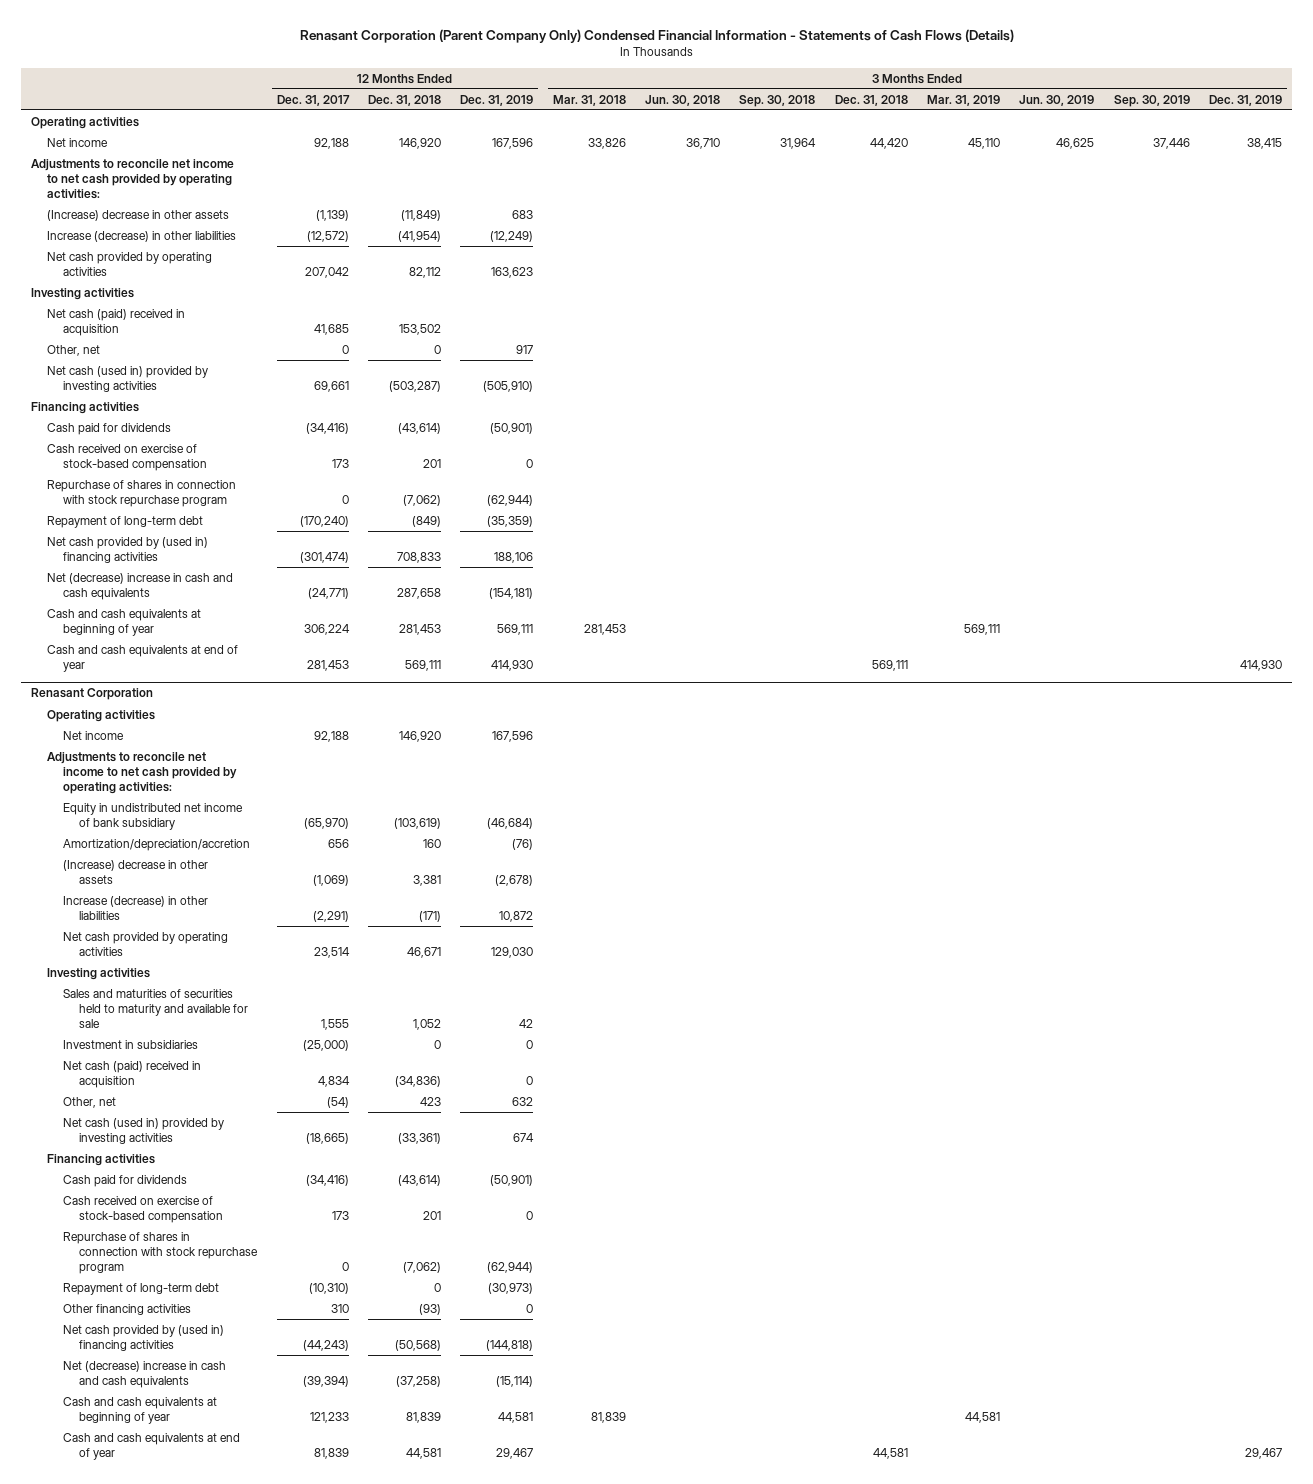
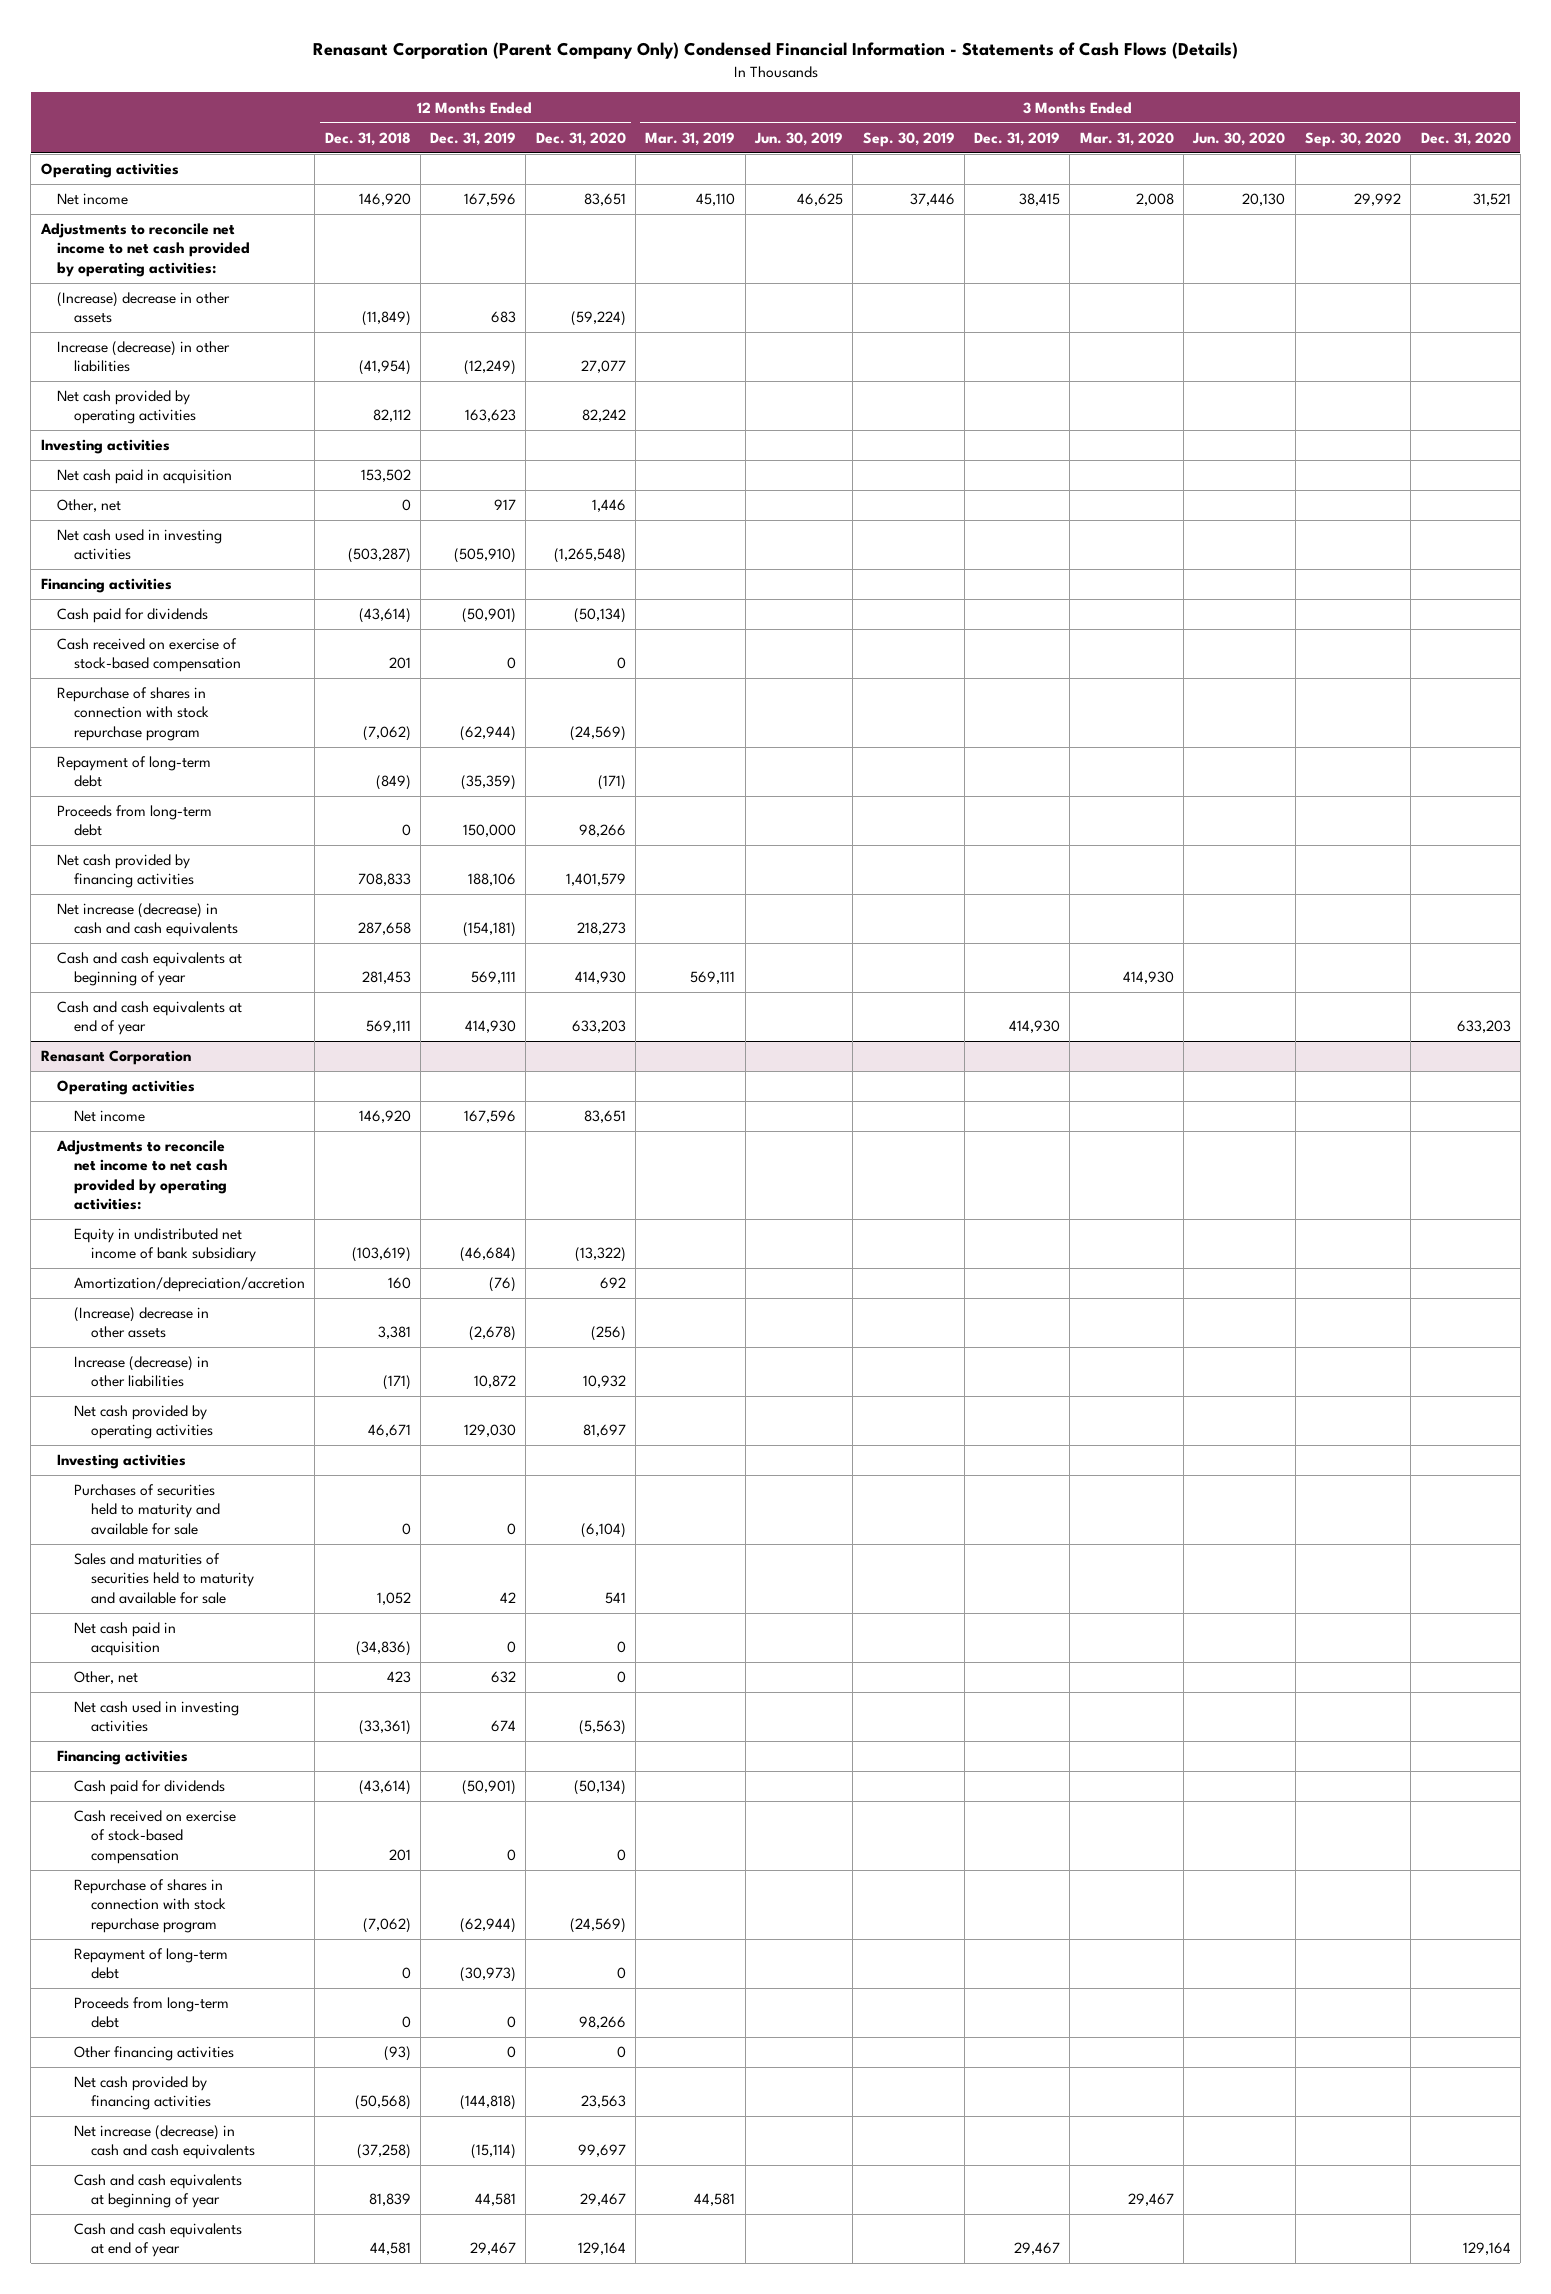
- | 12 Months Ended Dec. 31, 2017 | 12 Months Ended Dec. 31, 2018 | 12 Months Ended Dec. 31, 2019 | 3 Months Ended Mar. 31, 2018 | 3 Months Ended Jun. 30, 2018 | 3 Months Ended Sep. 30, 2018 | 3 Months Ended Dec. 31, 2018 | 3 Months Ended Mar. 31, 2019 | 3 Months Ended Jun. 30, 2019 | 3 Months Ended Sep. 30, 2019 | 3 Months Ended Dec. 31, 2019
+ | 12 Months Ended Dec. 31, 2018 | 12 Months Ended Dec. 31, 2019 | 12 Months Ended Dec. 31, 2020 | 3 Months Ended Mar. 31, 2019 | 3 Months Ended Jun. 30, 2019 | 3 Months Ended Sep. 30, 2019 | 3 Months Ended Dec. 31, 2019 | 3 Months Ended Mar. 31, 2020 | 3 Months Ended Jun. 30, 2020 | 3 Months Ended Sep. 30, 2020 | 3 Months Ended Dec. 31, 2020
- Net cash (paid) received in acquisition | 41,685 | 153,502 | | | | | | | | |
+ Net cash paid in acquisition | 153,502 | | | | | | | | | |
- Net cash (used in) provided by investing activities | 69,661 | (503,287) | (505,910) | | | | | | | |
+ Net cash used in investing activities | (503,287) | (505,910) | (1,265,548) | | | | | | | |
- Net cash provided by (used in) financing activities | (301,474) | 708,833 | 188,106 | | | | | | | |
- Net (decrease) increase in cash and cash equivalents | (24,771) | 287,658 | (154,181) | | | | | | | |
+ Proceeds from long-term debt | 0 | 150,000 | 98,266 | | | | | | | |
+ Net cash provided by financing activities | 708,833 | 188,106 | 1,401,579 | | | | | | | |
+ Net increase (decrease) in cash and cash equivalents | 287,658 | (154,181) | 218,273 | | | | | | | |
@ Renasant Corporation
+ Purchases of securities held to maturity and available for sale | 0 | 0 | (6,104) | | | | | | | |
- Investment in subsidiaries | (25,000) | 0 | 0 | | | | | | | |
- Net cash (paid) received in acquisition | 4,834 | (34,836) | 0 | | | | | | | |
+ Net cash paid in acquisition | (34,836) | 0 | 0 | | | | | | | |
- Net cash (used in) provided by investing activities | (18,665) | (33,361) | 674 | | | | | | | |
+ Net cash used in investing activities | (33,361) | 674 | (5,563) | | | | | | | |
+ Proceeds from long-term debt | 0 | 0 | 98,266 | | | | | | | |
- Net cash provided by (used in) financing activities | (44,243) | (50,568) | (144,818) | | | | | | | |
- Net (decrease) increase in cash and cash equivalents | (39,394) | (37,258) | (15,114) | | | | | | | |
+ Net cash provided by financing activities | (50,568) | (144,818) | 23,563 | | | | | | | |
+ Net increase (decrease) in cash and cash equivalents | (37,258) | (15,114) | 99,697 | | | | | | | |

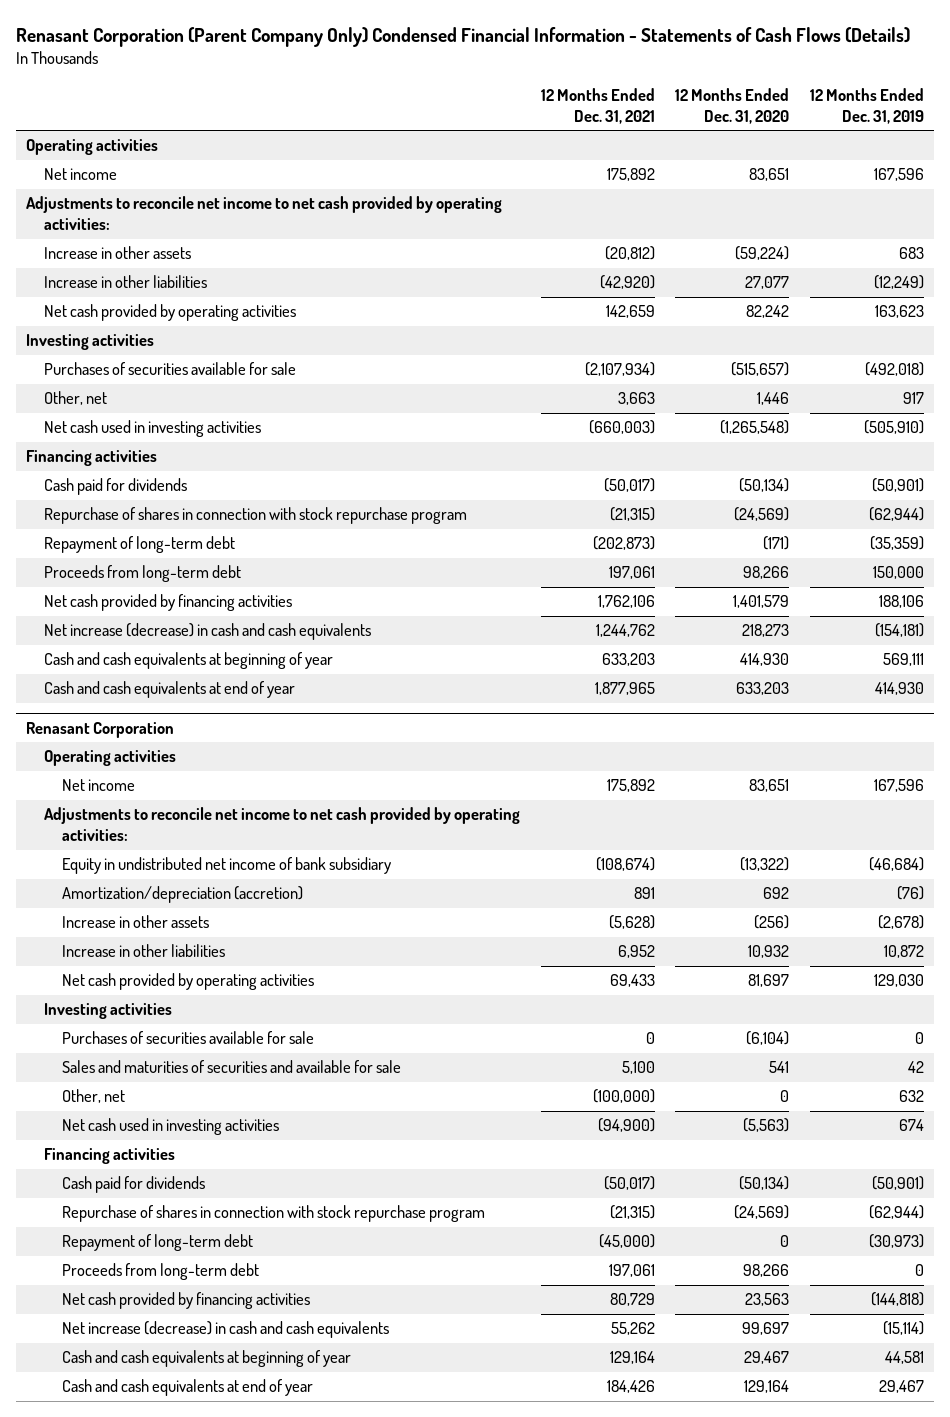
- | 12 Months Ended Dec. 31, 2018 | 12 Months Ended Dec. 31, 2019 | 12 Months Ended Dec. 31, 2020 | 3 Months Ended Mar. 31, 2019 | 3 Months Ended Jun. 30, 2019 | 3 Months Ended Sep. 30, 2019 | 3 Months Ended Dec. 31, 2019 | 3 Months Ended Mar. 31, 2020 | 3 Months Ended Jun. 30, 2020 | 3 Months Ended Sep. 30, 2020 | 3 Months Ended Dec. 31, 2020
+ | 12 Months Ended Dec. 31, 2021 | 12 Months Ended Dec. 31, 2020 | 12 Months Ended Dec. 31, 2019
- (Increase) decrease in other assets | (11,849) | 683 | (59,224) | | | | | | | |
- Increase (decrease) in other liabilities | (41,954) | (12,249) | 27,077 | | | | | | | |
+ Increase in other assets | (20,812) | (59,224) | 683
+ Increase in other liabilities | (42,920) | 27,077 | (12,249)
- Net cash paid in acquisition | 153,502 | | | | | | | | | |
+ Purchases of securities available for sale | (2,107,934) | (515,657) | (492,018)
- Cash received on exercise of stock-based compensation | 201 | 0 | 0 | | | | | | | |
@ Renasant Corporation
- Amortization/depreciation/accretion | 160 | (76) | 692 | | | | | | | |
- (Increase) decrease in other assets | 3,381 | (2,678) | (256) | | | | | | | |
- Increase (decrease) in other liabilities | (171) | 10,872 | 10,932 | | | | | | | |
+ Amortization/depreciation (accretion) | 891 | 692 | (76)
+ Increase in other assets | (5,628) | (256) | (2,678)
+ Increase in other liabilities | 6,952 | 10,932 | 10,872
- Purchases of securities held to maturity and available for sale | 0 | 0 | (6,104) | | | | | | | |
- Sales and maturities of securities held to maturity and available for sale | 1,052 | 42 | 541 | | | | | | | |
- Net cash paid in acquisition | (34,836) | 0 | 0 | | | | | | | |
+ Purchases of securities available for sale | 0 | (6,104) | 0
+ Sales and maturities of securities and available for sale | 5,100 | 541 | 42
- Cash received on exercise of stock-based compensation | 201 | 0 | 0 | | | | | | | |
- Other financing activities | (93) | 0 | 0 | | | | | | | |

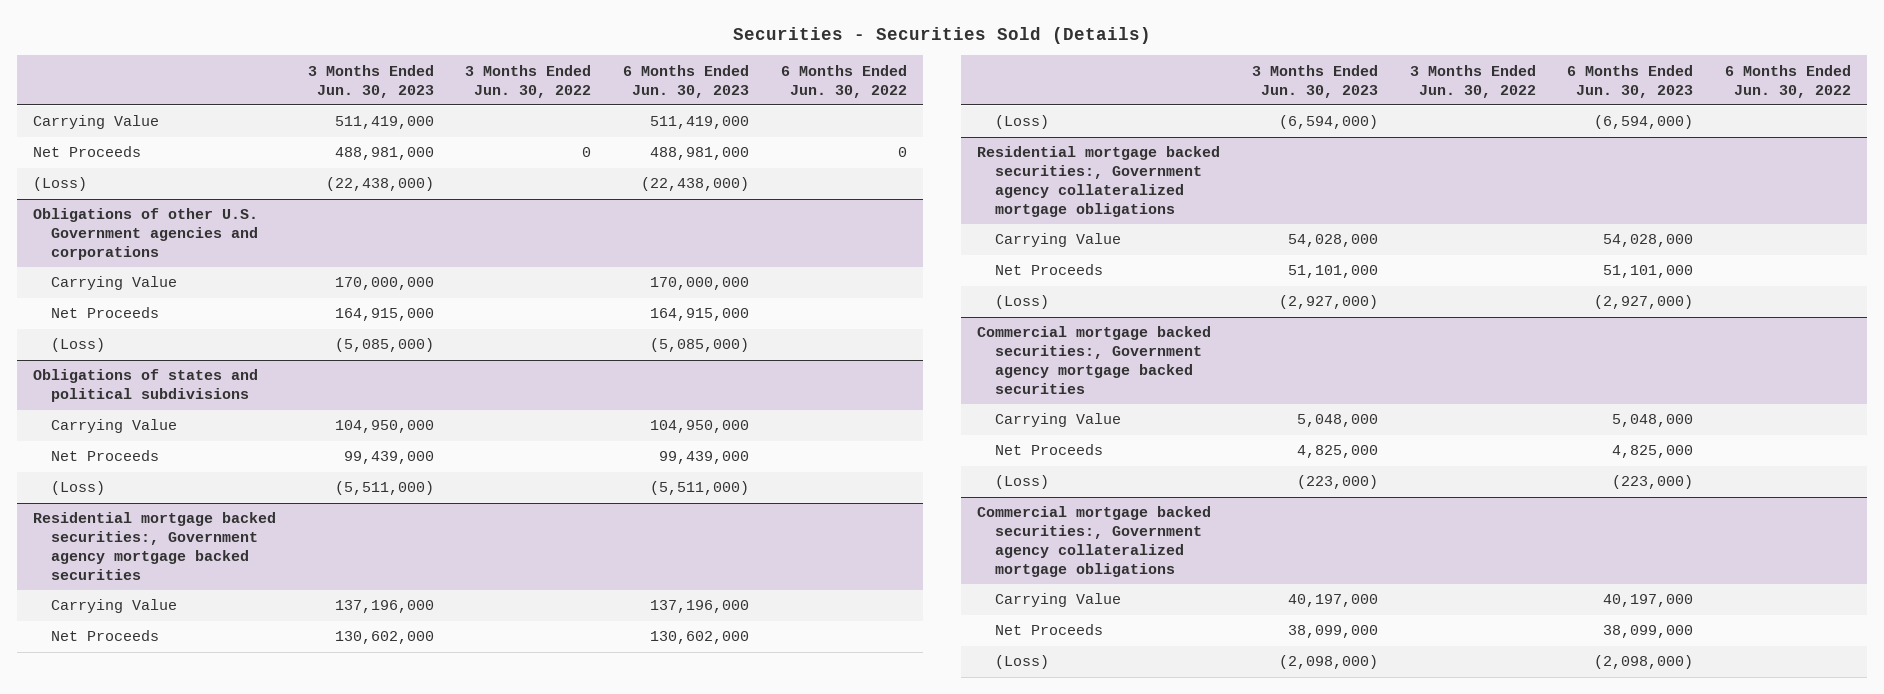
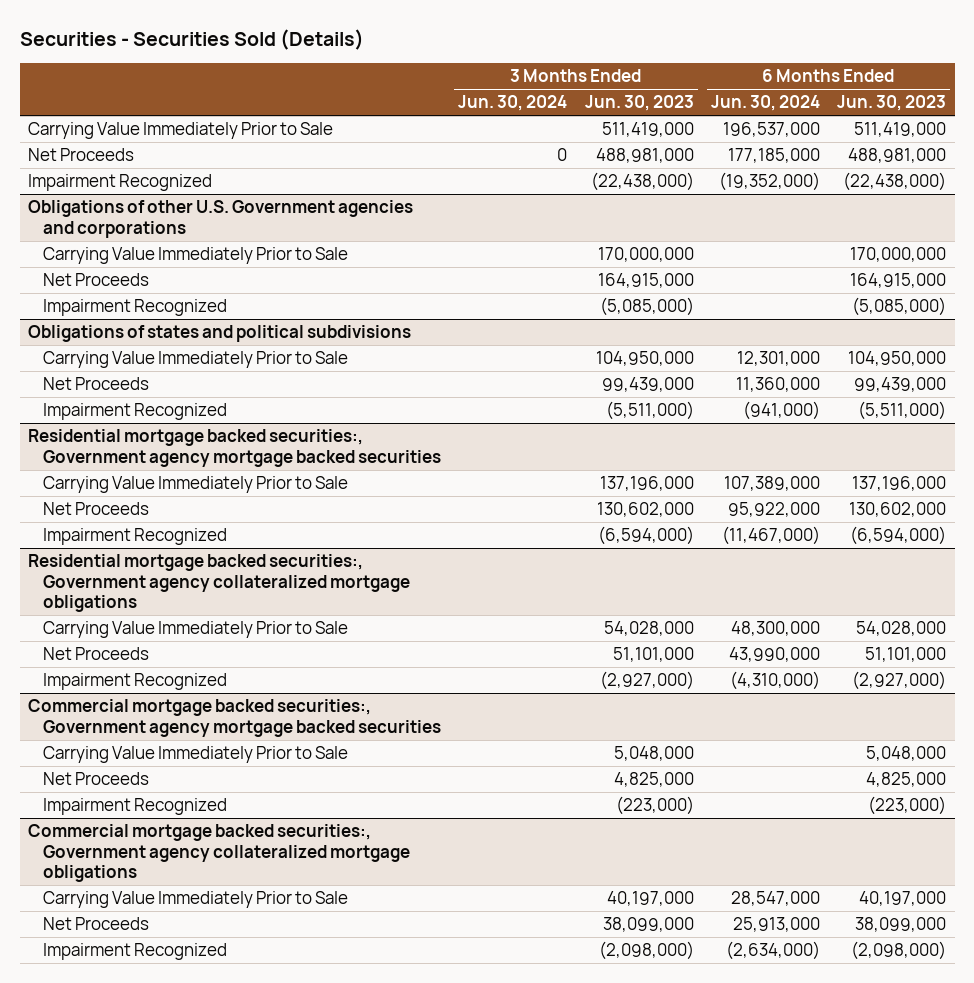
- | 3 Months Ended Jun. 30, 2023 | 3 Months Ended Jun. 30, 2022 | 6 Months Ended Jun. 30, 2023 | 6 Months Ended Jun. 30, 2022
+ | 3 Months Ended Jun. 30, 2024 | 3 Months Ended Jun. 30, 2023 | 6 Months Ended Jun. 30, 2024 | 6 Months Ended Jun. 30, 2023
- Carrying Value | 511,419,000 | | 511,419,000 |
+ Carrying Value Immediately Prior to Sale | | 511,419,000 | 196,537,000 | 511,419,000
- (Loss) | (22,438,000) | | (22,438,000) |
+ Impairment Recognized | | (22,438,000) | (19,352,000) | (22,438,000)
@ Obligations of other U.S. Government agencies and corporations
- Carrying Value | 170,000,000 | | 170,000,000 |
+ Carrying Value Immediately Prior to Sale | | 170,000,000 | | 170,000,000
- (Loss) | (5,085,000) | | (5,085,000) |
+ Impairment Recognized | | (5,085,000) | | (5,085,000)
@ Obligations of states and political subdivisions
- Carrying Value | 104,950,000 | | 104,950,000 |
+ Carrying Value Immediately Prior to Sale | | 104,950,000 | 12,301,000 | 104,950,000
- (Loss) | (5,511,000) | | (5,511,000) |
+ Impairment Recognized | | (5,511,000) | (941,000) | (5,511,000)
@ Residential mortgage backed securities:, Government agency mortgage backed securities
- Carrying Value | 137,196,000 | | 137,196,000 |
+ Carrying Value Immediately Prior to Sale | | 137,196,000 | 107,389,000 | 137,196,000
- (Loss) | (6,594,000) | | (6,594,000) |
+ Impairment Recognized | | (6,594,000) | (11,467,000) | (6,594,000)
@ Residential mortgage backed securities:, Government agency collateralized mortgage obligations
- Carrying Value | 54,028,000 | | 54,028,000 |
+ Carrying Value Immediately Prior to Sale | | 54,028,000 | 48,300,000 | 54,028,000
- (Loss) | (2,927,000) | | (2,927,000) |
+ Impairment Recognized | | (2,927,000) | (4,310,000) | (2,927,000)
@ Commercial mortgage backed securities:, Government agency mortgage backed securities
- Carrying Value | 5,048,000 | | 5,048,000 |
+ Carrying Value Immediately Prior to Sale | | 5,048,000 | | 5,048,000
- (Loss) | (223,000) | | (223,000) |
+ Impairment Recognized | | (223,000) | | (223,000)
@ Commercial mortgage backed securities:, Government agency collateralized mortgage obligations
- Carrying Value | 40,197,000 | | 40,197,000 |
+ Carrying Value Immediately Prior to Sale | | 40,197,000 | 28,547,000 | 40,197,000
- (Loss) | (2,098,000) | | (2,098,000) |
+ Impairment Recognized | | (2,098,000) | (2,634,000) | (2,098,000)

